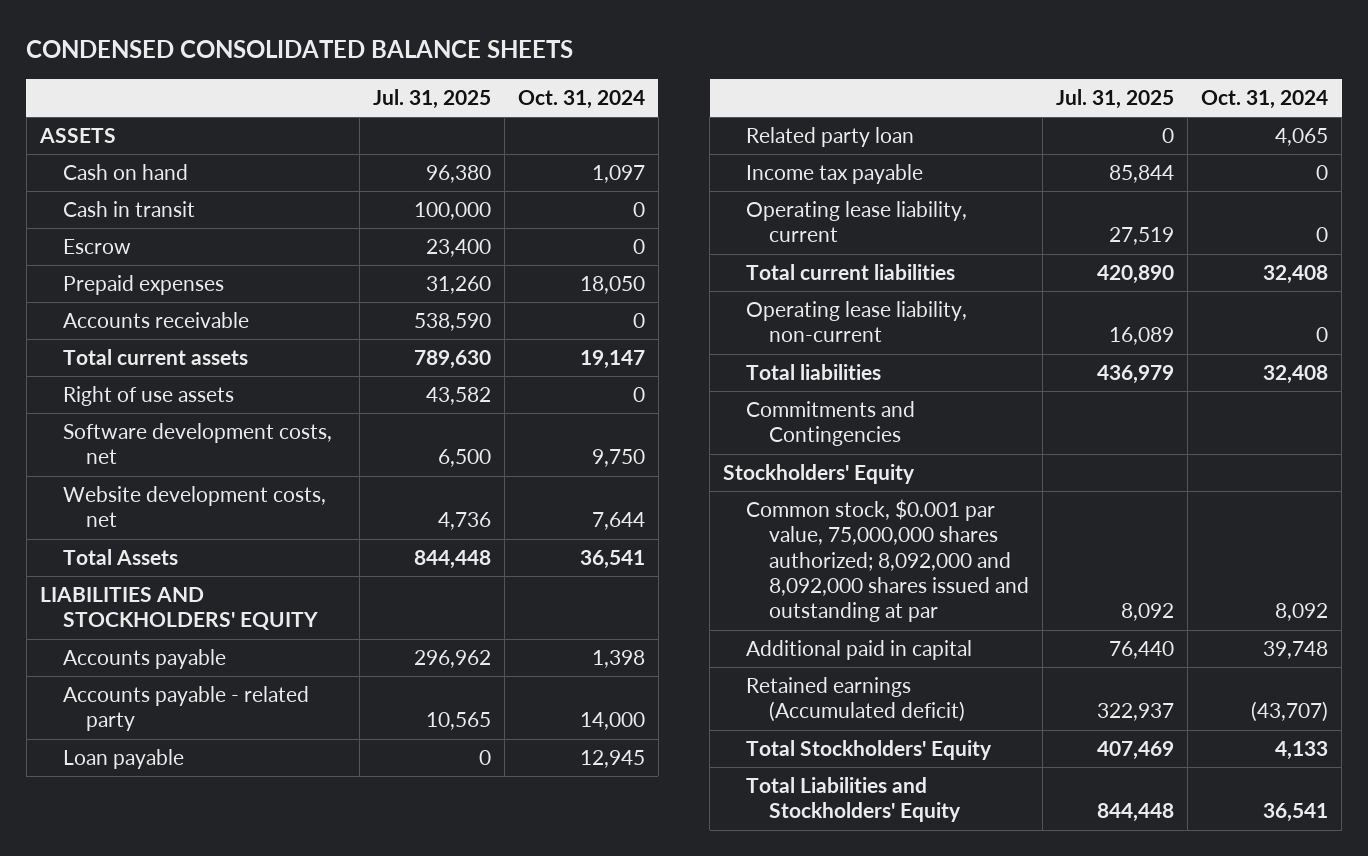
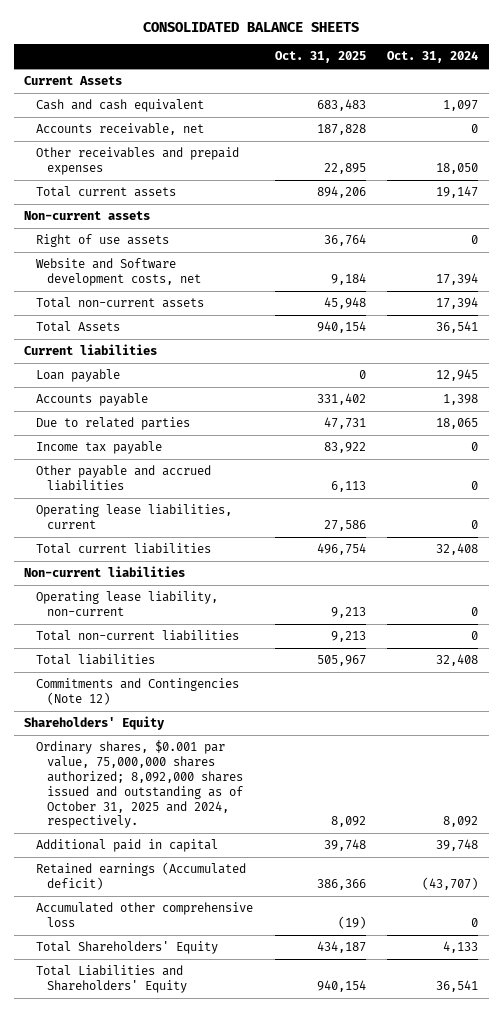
- CONDENSED CONSOLIDATED BALANCE SHEETS
+ CONSOLIDATED BALANCE SHEETS
- | Jul. 31, 2025 | Oct. 31, 2024
+ | Oct. 31, 2025 | Oct. 31, 2024
- ASSETS
- Cash on hand | 96,380 | 1,097
- Cash in transit | 100,000 | 0
- Escrow | 23,400 | 0
- Prepaid expenses | 31,260 | 18,050
- Accounts receivable | 538,590 | 0
+ Current Assets
+ Cash and cash equivalent | 683,483 | 1,097
+ Accounts receivable, net | 187,828 | 0
+ Other receivables and prepaid expenses | 22,895 | 18,050
+ Non-current assets
- Software development costs, net | 6,500 | 9,750
- Website development costs, net | 4,736 | 7,644
+ Website and Software development costs, net | 9,184 | 17,394
+ Total non-current assets | 45,948 | 17,394
- LIABILITIES AND STOCKHOLDERS' EQUITY
- Accounts payable - related party | 10,565 | 14,000
+ Current liabilities
- Related party loan | 0 | 4,065
moved down: Accounts payable | 331,402 | 1,398
+ Due to related parties | 47,731 | 18,065
- Operating lease liability, current | 27,519 | 0
+ Other payable and accrued liabilities | 6,113 | 0
+ Operating lease liabilities, current | 27,586 | 0
+ Non-current liabilities
+ Total non-current liabilities | 9,213 | 0
- Commitments and Contingencies
- Stockholders' Equity
- Common stock, $0.001 par value, 75,000,000 shares authorized; 8,092,000 and 8,092,000 shares issued and outstanding at par | 8,092 | 8,092
+ Commitments and Contingencies (Note 12)
+ Shareholders' Equity
+ Ordinary shares, $0.001 par value, 75,000,000 shares authorized; 8,092,000 shares issued and outstanding as of October 31, 2025 and 2024, respectively. | 8,092 | 8,092
- Total Stockholders' Equity | 407,469 | 4,133
- Total Liabilities and Stockholders' Equity | 844,448 | 36,541
+ Accumulated other comprehensive loss | (19) | 0
+ Total Shareholders' Equity | 434,187 | 4,133
+ Total Liabilities and Shareholders' Equity | 940,154 | 36,541

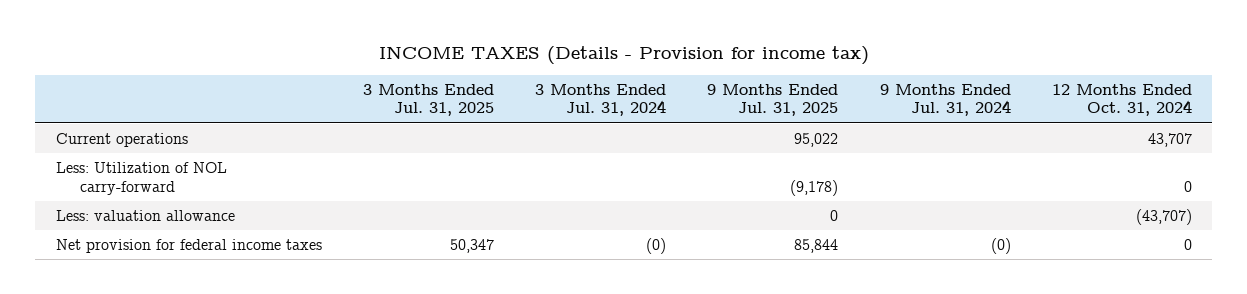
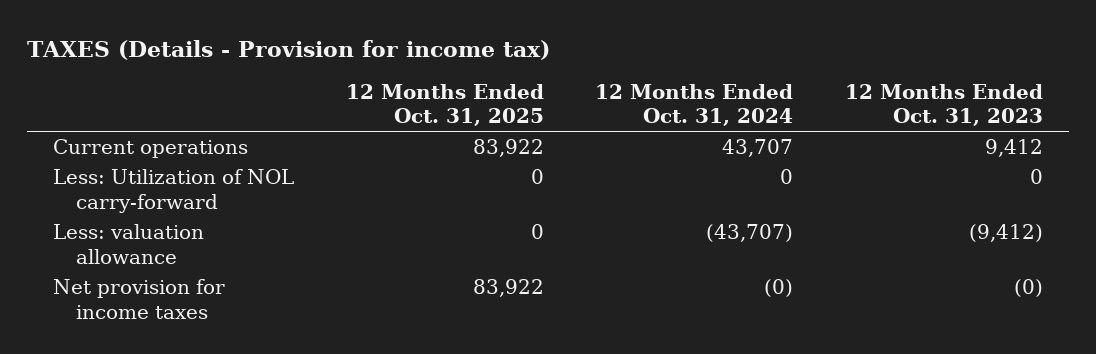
- INCOME TAXES (Details - Provision for income tax)
+ TAXES (Details - Provision for income tax)
- | 3 Months Ended Jul. 31, 2025 | 3 Months Ended Jul. 31, 2024 | 9 Months Ended Jul. 31, 2025 | 9 Months Ended Jul. 31, 2024 | 12 Months Ended Oct. 31, 2024
+ | 12 Months Ended Oct. 31, 2025 | 12 Months Ended Oct. 31, 2024 | 12 Months Ended Oct. 31, 2023
- Net provision for federal income taxes | 50,347 | (0) | 85,844 | (0) | 0
+ Net provision for income taxes | 83,922 | (0) | (0)

